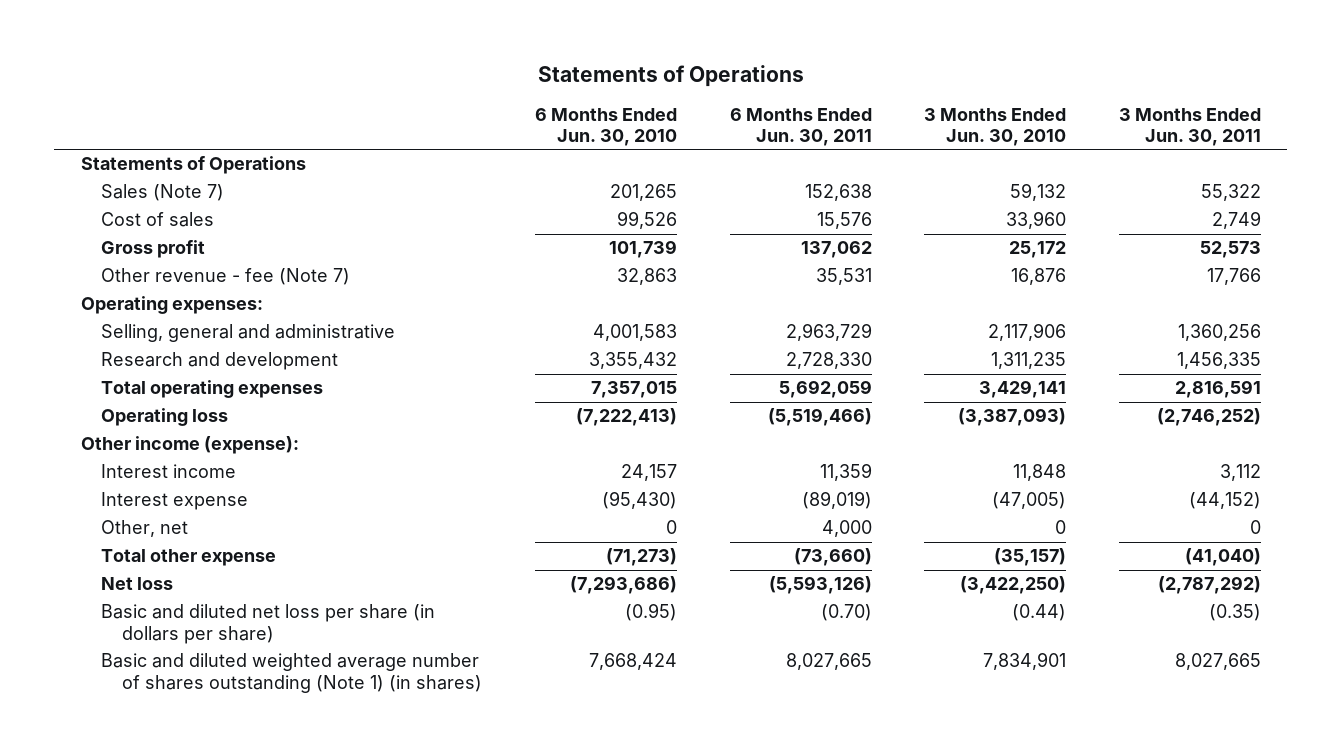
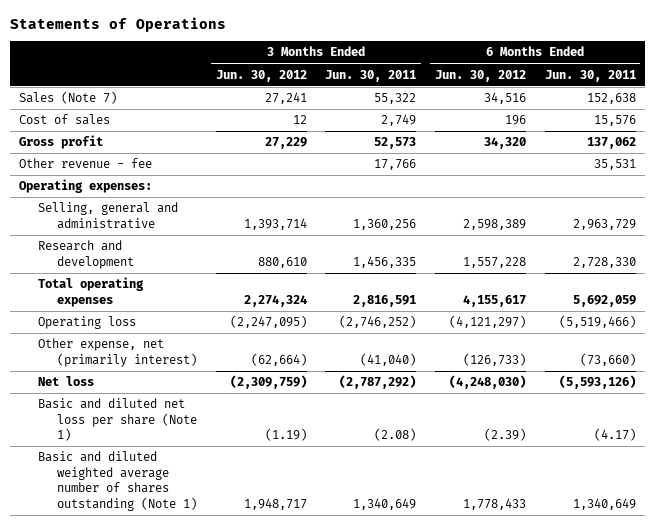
- | 6 Months Ended Jun. 30, 2010 | 6 Months Ended Jun. 30, 2011 | 3 Months Ended Jun. 30, 2010 | 3 Months Ended Jun. 30, 2011
+ | 3 Months Ended Jun. 30, 2012 | 3 Months Ended Jun. 30, 2011 | 6 Months Ended Jun. 30, 2012 | 6 Months Ended Jun. 30, 2011
- Statements of Operations
- Other revenue - fee (Note 7) | 32,863 | 35,531 | 16,876 | 17,766
+ Other revenue - fee | | 17,766 | | 35,531
- Other income (expense):
- Interest income | 24,157 | 11,359 | 11,848 | 3,112
- Interest expense | (95,430) | (89,019) | (47,005) | (44,152)
- Other, net | 0 | 4,000 | 0 | 0
- Total other expense | (71,273) | (73,660) | (35,157) | (41,040)
+ Other expense, net (primarily interest) | (62,664) | (41,040) | (126,733) | (73,660)
- Basic and diluted net loss per share (in dollars per share) | (0.95) | (0.70) | (0.44) | (0.35)
- Basic and diluted weighted average number of shares outstanding (Note 1) (in shares) | 7,668,424 | 8,027,665 | 7,834,901 | 8,027,665
+ Basic and diluted net loss per share (Note 1) | (1.19) | (2.08) | (2.39) | (4.17)
+ Basic and diluted weighted average number of shares outstanding (Note 1) | 1,948,717 | 1,340,649 | 1,778,433 | 1,340,649

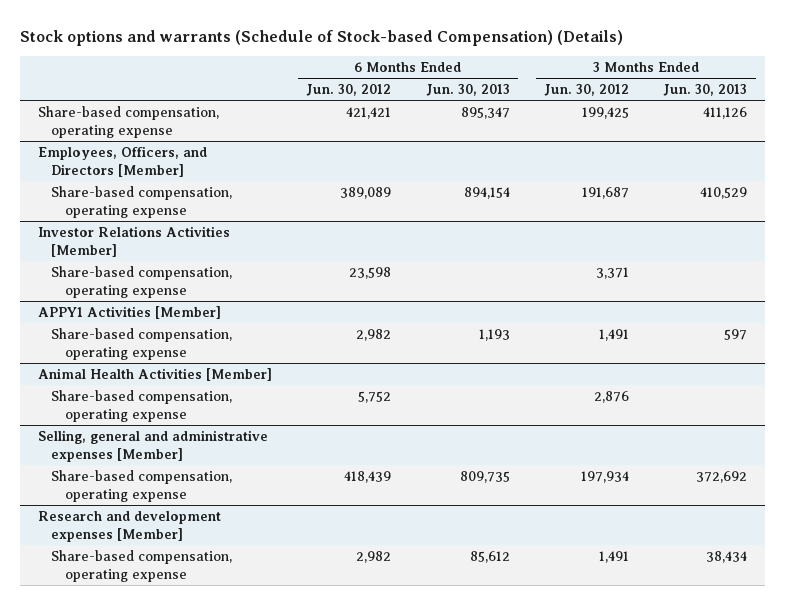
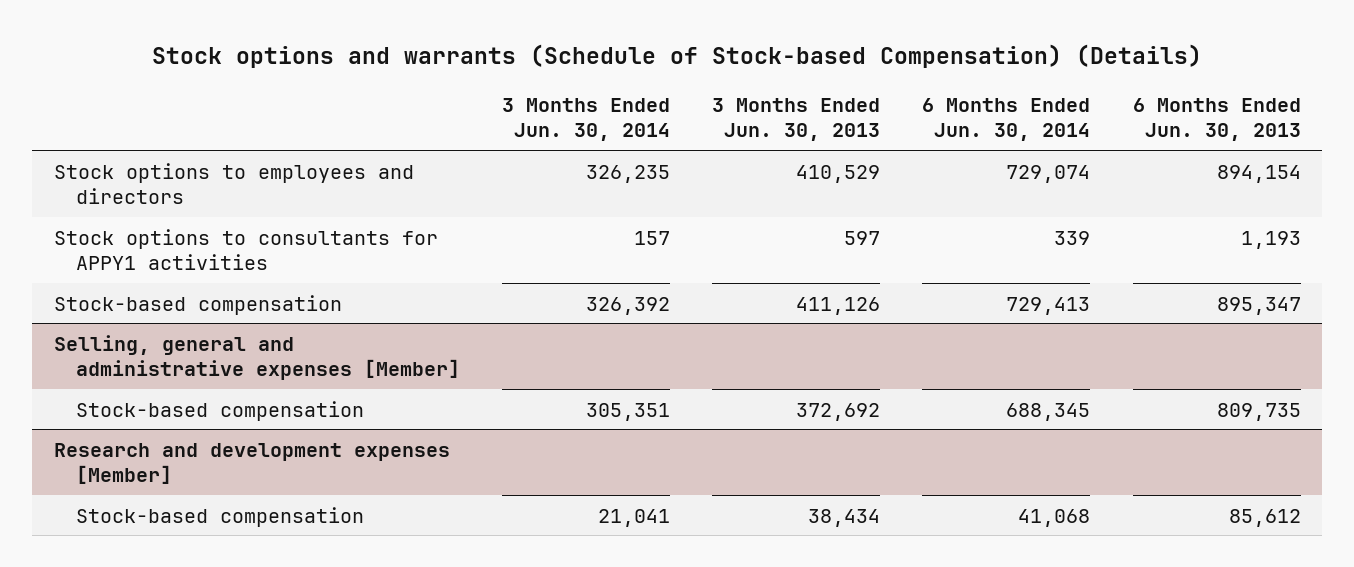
- | 6 Months Ended Jun. 30, 2012 | 6 Months Ended Jun. 30, 2013 | 3 Months Ended Jun. 30, 2012 | 3 Months Ended Jun. 30, 2013
+ | 3 Months Ended Jun. 30, 2014 | 3 Months Ended Jun. 30, 2013 | 6 Months Ended Jun. 30, 2014 | 6 Months Ended Jun. 30, 2013
- Share-based compensation, operating expense | 421,421 | 895,347 | 199,425 | 411,126
- Employees, Officers, and Directors [Member]
- Share-based compensation, operating expense | 389,089 | 894,154 | 191,687 | 410,529
- Investor Relations Activities [Member]
- Share-based compensation, operating expense | 23,598 | | 3,371 |
- APPY1 Activities [Member]
- Share-based compensation, operating expense | 2,982 | 1,193 | 1,491 | 597
- Animal Health Activities [Member]
- Share-based compensation, operating expense | 5,752 | | 2,876 |
+ Stock options to employees and directors | 326,235 | 410,529 | 729,074 | 894,154
+ Stock options to consultants for APPY1 activities | 157 | 597 | 339 | 1,193
+ Stock-based compensation | 326,392 | 411,126 | 729,413 | 895,347
@ Selling, general and administrative expenses [Member]
- Share-based compensation, operating expense | 418,439 | 809,735 | 197,934 | 372,692
+ Stock-based compensation | 305,351 | 372,692 | 688,345 | 809,735
@ Research and development expenses [Member]
- Share-based compensation, operating expense | 2,982 | 85,612 | 1,491 | 38,434
+ Stock-based compensation | 21,041 | 38,434 | 41,068 | 85,612

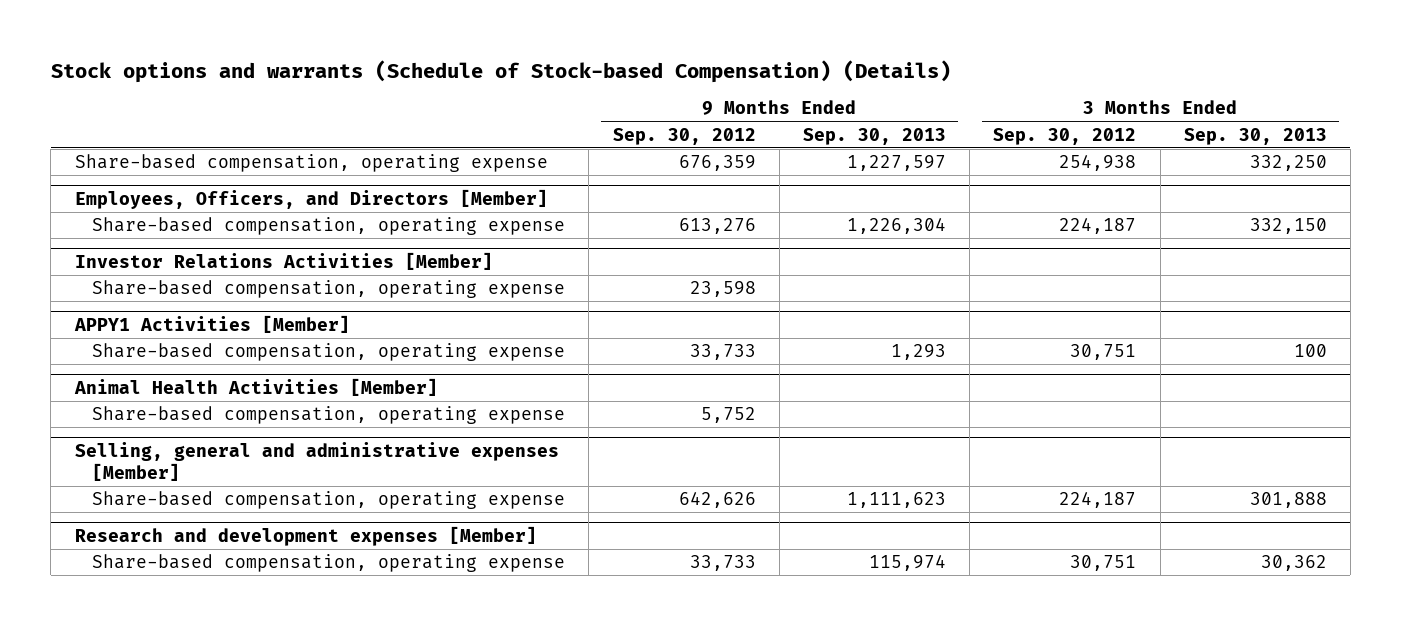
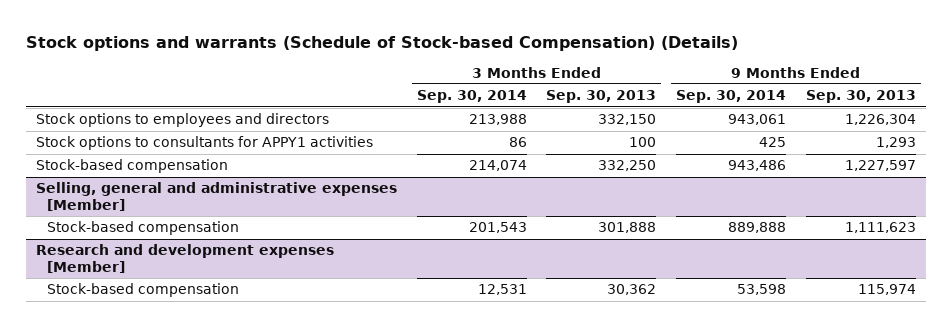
- | 9 Months Ended Sep. 30, 2012 | 9 Months Ended Sep. 30, 2013 | 3 Months Ended Sep. 30, 2012 | 3 Months Ended Sep. 30, 2013
+ | 3 Months Ended Sep. 30, 2014 | 3 Months Ended Sep. 30, 2013 | 9 Months Ended Sep. 30, 2014 | 9 Months Ended Sep. 30, 2013
- Share-based compensation, operating expense | 676,359 | 1,227,597 | 254,938 | 332,250
- Employees, Officers, and Directors [Member]
- Share-based compensation, operating expense | 613,276 | 1,226,304 | 224,187 | 332,150
- Investor Relations Activities [Member]
- Share-based compensation, operating expense | 23,598 | | |
- APPY1 Activities [Member]
- Share-based compensation, operating expense | 33,733 | 1,293 | 30,751 | 100
- Animal Health Activities [Member]
- Share-based compensation, operating expense | 5,752 | | |
+ Stock options to employees and directors | 213,988 | 332,150 | 943,061 | 1,226,304
+ Stock options to consultants for APPY1 activities | 86 | 100 | 425 | 1,293
+ Stock-based compensation | 214,074 | 332,250 | 943,486 | 1,227,597
@ Selling, general and administrative expenses [Member]
- Share-based compensation, operating expense | 642,626 | 1,111,623 | 224,187 | 301,888
+ Stock-based compensation | 201,543 | 301,888 | 889,888 | 1,111,623
@ Research and development expenses [Member]
- Share-based compensation, operating expense | 33,733 | 115,974 | 30,751 | 30,362
+ Stock-based compensation | 12,531 | 30,362 | 53,598 | 115,974

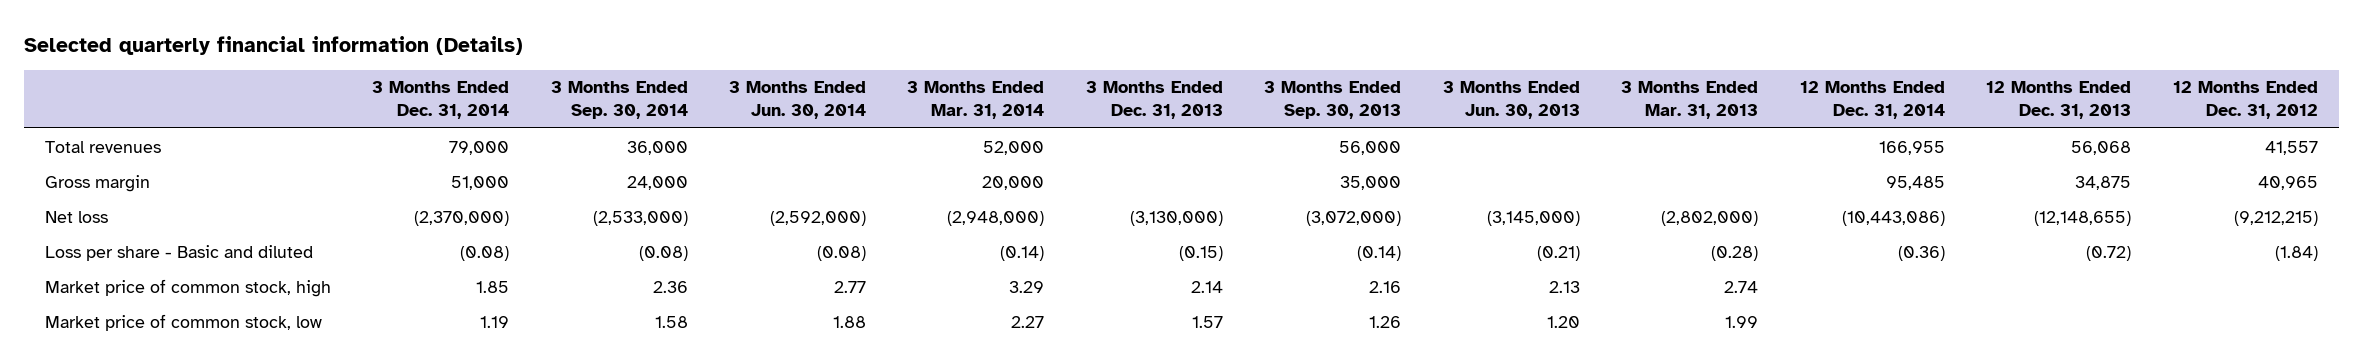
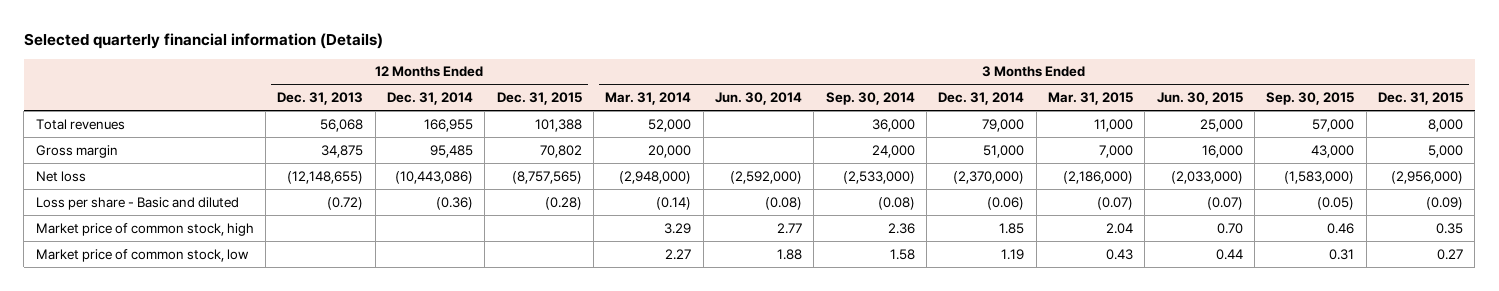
- | 3 Months Ended Dec. 31, 2014 | 3 Months Ended Sep. 30, 2014 | 3 Months Ended Jun. 30, 2014 | 3 Months Ended Mar. 31, 2014 | 3 Months Ended Dec. 31, 2013 | 3 Months Ended Sep. 30, 2013 | 3 Months Ended Jun. 30, 2013 | 3 Months Ended Mar. 31, 2013 | 12 Months Ended Dec. 31, 2014 | 12 Months Ended Dec. 31, 2013 | 12 Months Ended Dec. 31, 2012
+ | 12 Months Ended Dec. 31, 2013 | 12 Months Ended Dec. 31, 2014 | 12 Months Ended Dec. 31, 2015 | 3 Months Ended Mar. 31, 2014 | 3 Months Ended Jun. 30, 2014 | 3 Months Ended Sep. 30, 2014 | 3 Months Ended Dec. 31, 2014 | 3 Months Ended Mar. 31, 2015 | 3 Months Ended Jun. 30, 2015 | 3 Months Ended Sep. 30, 2015 | 3 Months Ended Dec. 31, 2015
- Loss per share - Basic and diluted | (0.08) | (0.08) | (0.08) | (0.14) | (0.15) | (0.14) | (0.21) | (0.28) | (0.36) | (0.72) | (1.84)
+ Loss per share - Basic and diluted | (0.72) | (0.36) | (0.28) | (0.14) | (0.08) | (0.08) | (0.06) | (0.07) | (0.07) | (0.05) | (0.09)

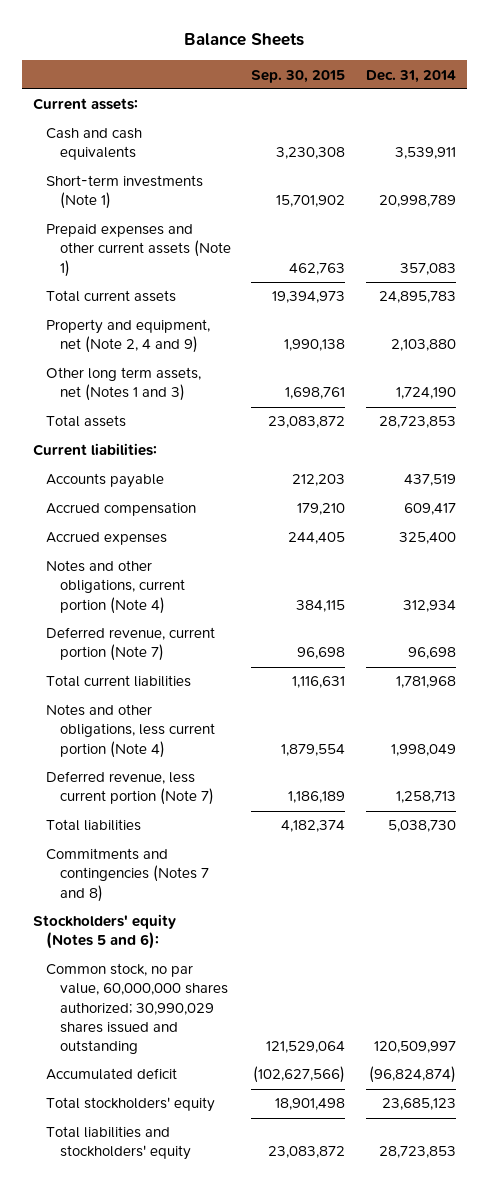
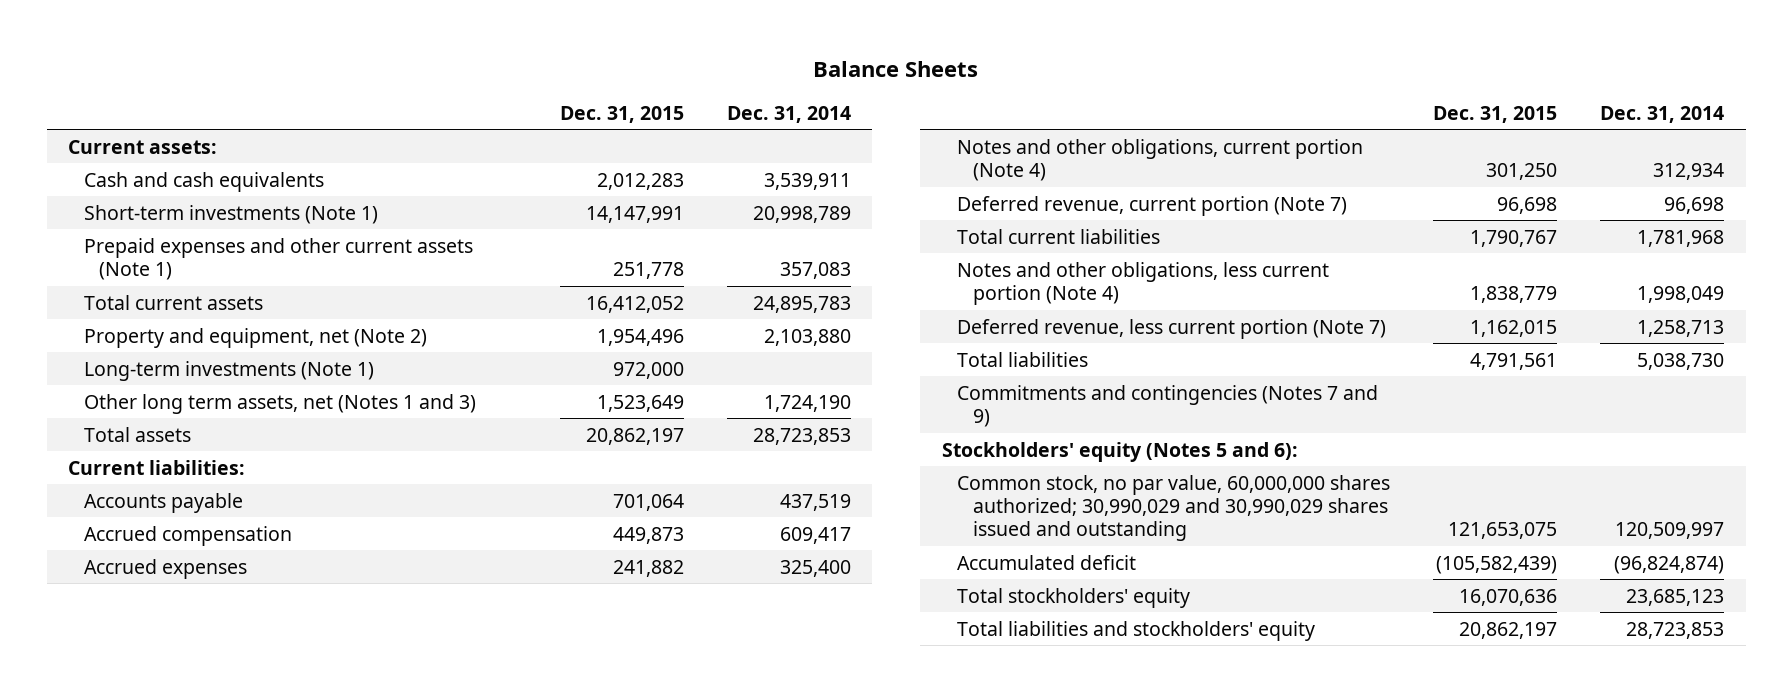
- | Sep. 30, 2015 | Dec. 31, 2014
+ | Dec. 31, 2015 | Dec. 31, 2014
- Property and equipment, net (Note 2, 4 and 9) | 1,990,138 | 2,103,880
+ Property and equipment, net (Note 2) | 1,954,496 | 2,103,880
+ Long-term investments (Note 1) | 972,000 |
- Commitments and contingencies (Notes 7 and 8)
+ Commitments and contingencies (Notes 7 and 9)
- Common stock, no par value, 60,000,000 shares authorized; 30,990,029 shares issued and outstanding | 121,529,064 | 120,509,997
+ Common stock, no par value, 60,000,000 shares authorized; 30,990,029 and 30,990,029 shares issued and outstanding | 121,653,075 | 120,509,997

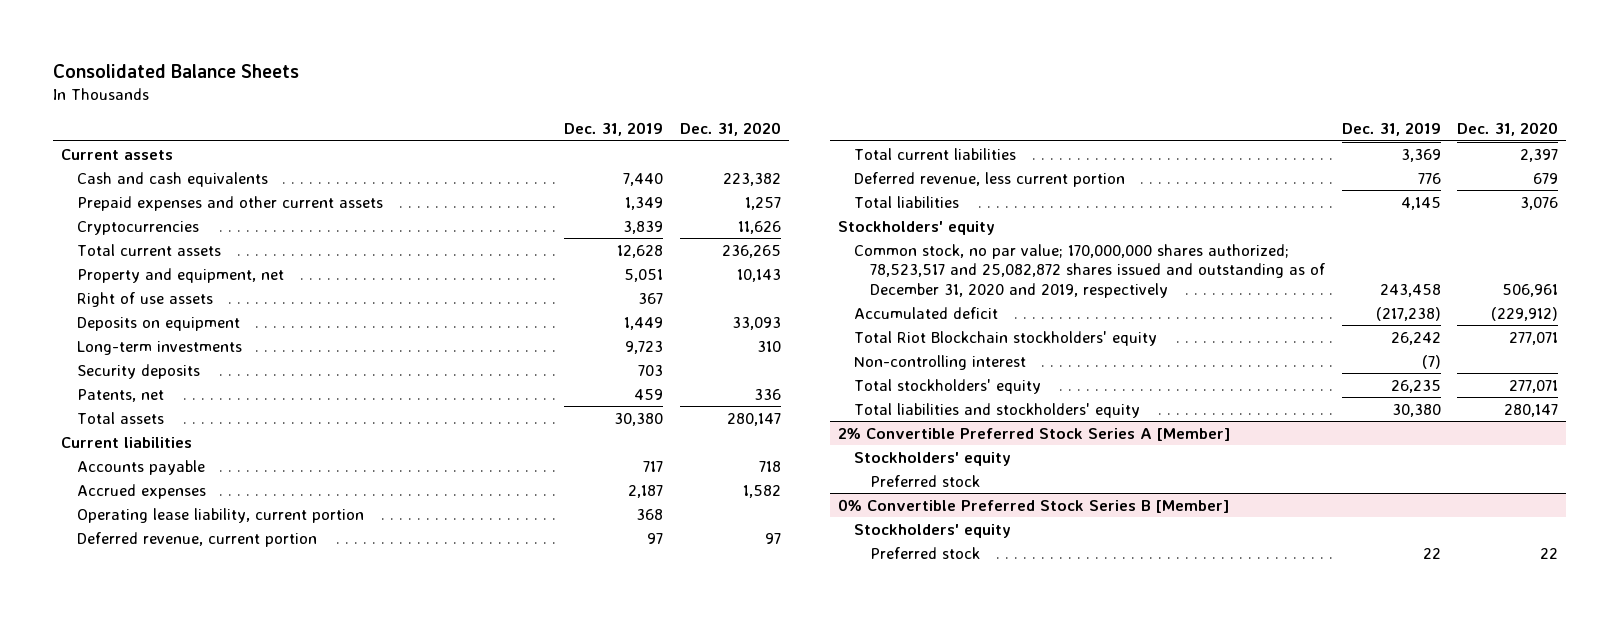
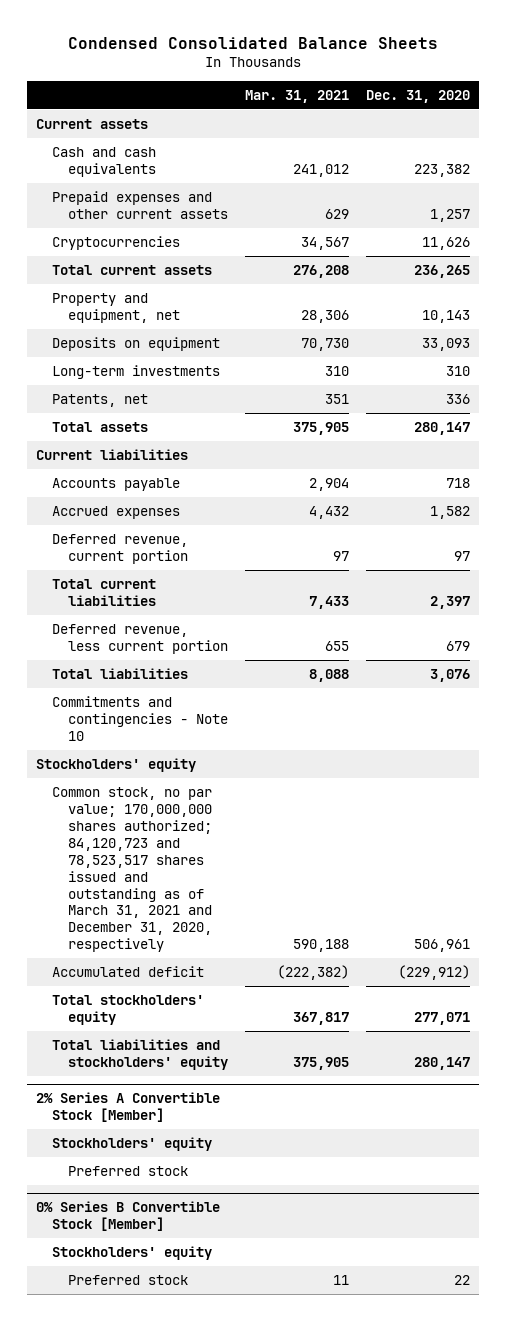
- Consolidated Balance Sheets
+ Condensed Consolidated Balance Sheets
- | Dec. 31, 2019 | Dec. 31, 2020
+ | Mar. 31, 2021 | Dec. 31, 2020
- Right of use assets | 367 |
- Security deposits | 703 |
- Operating lease liability, current portion | 368 |
+ Commitments and contingencies - Note 10
- Common stock, no par value; 170,000,000 shares authorized; 78,523,517 and 25,082,872 shares issued and outstanding as of December 31, 2020 and 2019, respectively | 243,458 | 506,961
+ Common stock, no par value; 170,000,000 shares authorized; 84,120,723 and 78,523,517 shares issued and outstanding as of March 31, 2021 and December 31, 2020, respectively | 590,188 | 506,961
- Total Riot Blockchain stockholders' equity | 26,242 | 277,071
- Non-controlling interest | (7) |
- 2% Convertible Preferred Stock Series A [Member]
+ 2% Series A Convertible Stock [Member]
- 0% Convertible Preferred Stock Series B [Member]
+ 0% Series B Convertible Stock [Member]

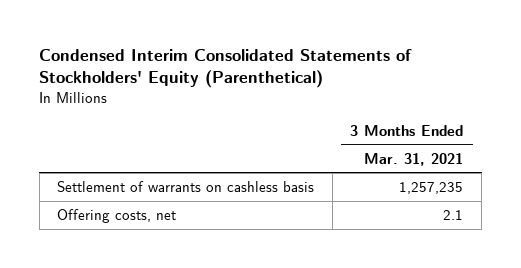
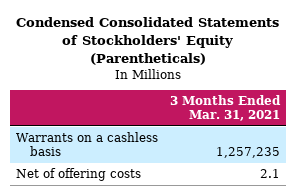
- Condensed Interim Consolidated Statements of Stockholders' Equity (Parenthetical)
+ Condensed Consolidated Statements of Stockholders' Equity (Parentheticals)
- Settlement of warrants on cashless basis | 1,257,235
- Offering costs, net | 2.1
+ Warrants on a cashless basis | 1,257,235
+ Net of offering costs | 2.1

